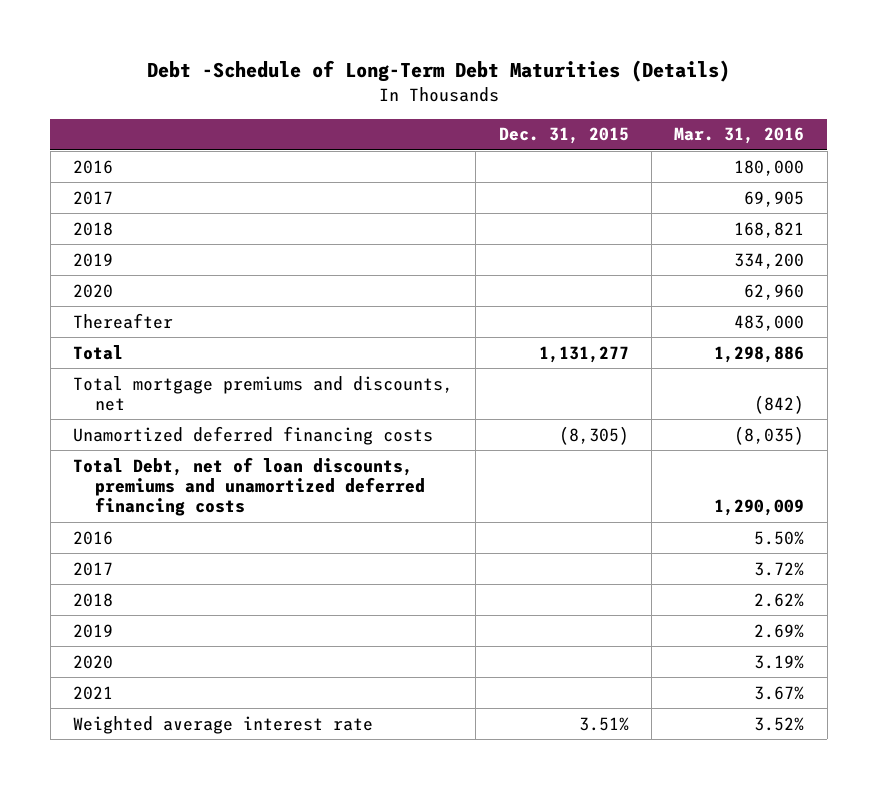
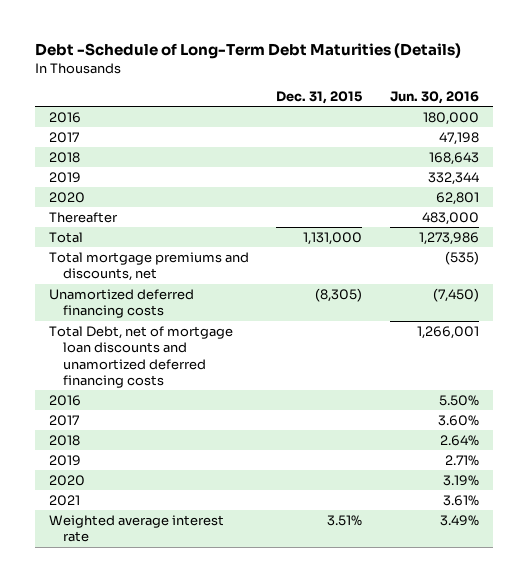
- | Dec. 31, 2015 | Mar. 31, 2016
+ | Dec. 31, 2015 | Jun. 30, 2016
- Total | 1,131,277 | 1,298,886
+ Total | 1,131,000 | 1,273,986
- Total Debt, net of loan discounts, premiums and unamortized deferred financing costs | | 1,290,009
+ Total Debt, net of mortgage loan discounts and unamortized deferred financing costs | | 1,266,001

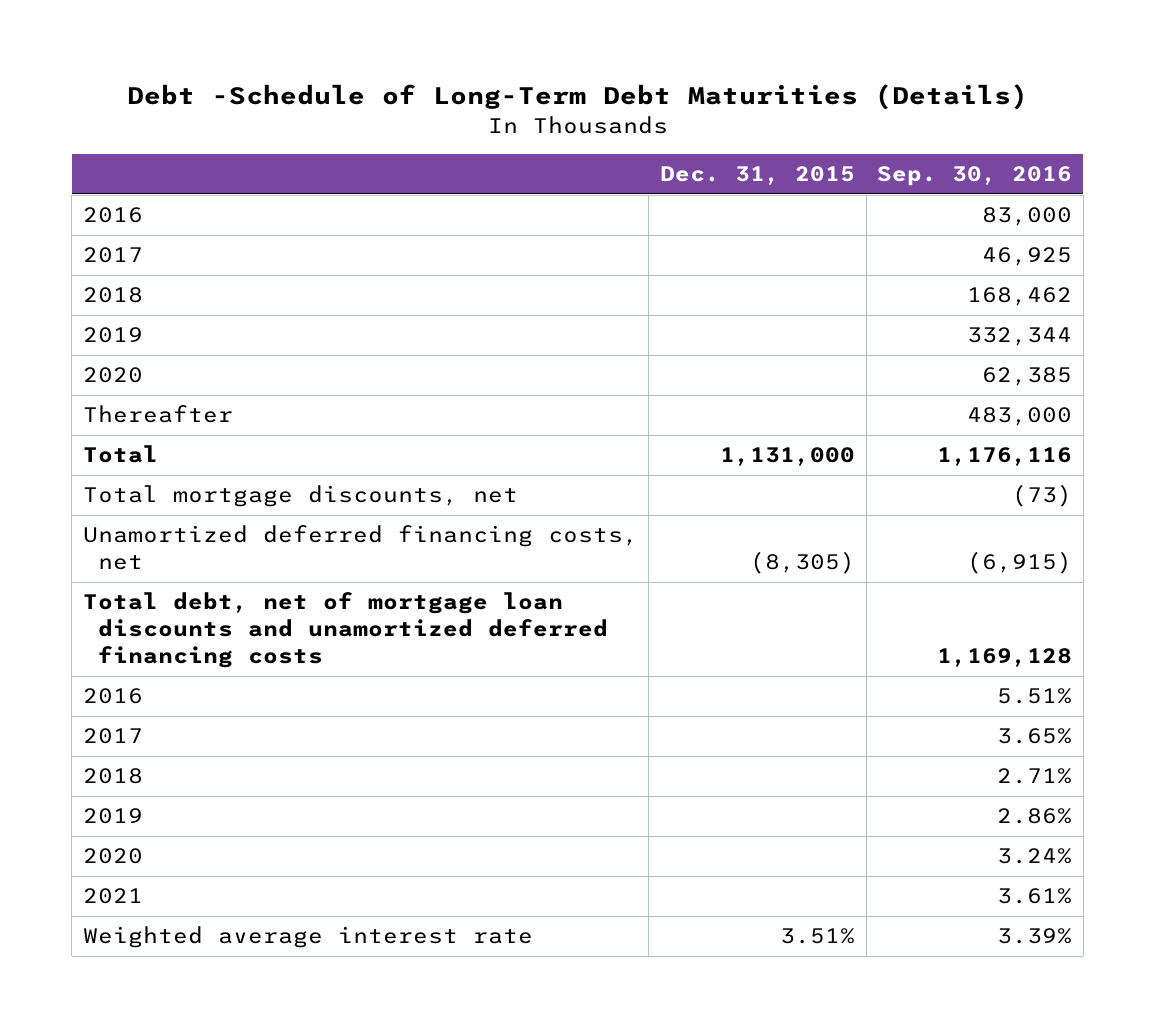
- | Dec. 31, 2015 | Jun. 30, 2016
+ | Dec. 31, 2015 | Sep. 30, 2016
- Total mortgage premiums and discounts, net | | (535)
- Unamortized deferred financing costs | (8,305) | (7,450)
- Total Debt, net of mortgage loan discounts and unamortized deferred financing costs | | 1,266,001
+ Total mortgage discounts, net | | (73)
+ Unamortized deferred financing costs, net | (8,305) | (6,915)
+ Total debt, net of mortgage loan discounts and unamortized deferred financing costs | | 1,169,128

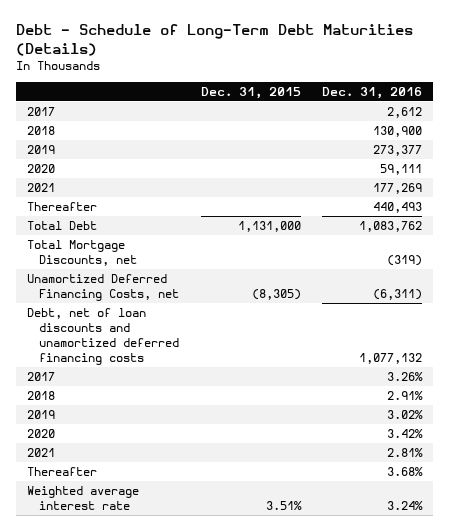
- Debt -Schedule of Long-Term Debt Maturities (Details)
+ Debt - Schedule of Long-Term Debt Maturities (Details)
- | Dec. 31, 2015 | Sep. 30, 2016
+ | Dec. 31, 2015 | Dec. 31, 2016
- 2016 | | 83,000
+ 2021 | | 177,269
- Total | 1,131,000 | 1,176,116
- Total mortgage discounts, net | | (73)
- Unamortized deferred financing costs, net | (8,305) | (6,915)
- Total debt, net of mortgage loan discounts and unamortized deferred financing costs | | 1,169,128
- 2016 | | 5.51%
+ Total Debt | 1,131,000 | 1,083,762
+ Total Mortgage Discounts, net | | (319)
+ Unamortized Deferred Financing Costs, net | (8,305) | (6,311)
+ Debt, net of loan discounts and unamortized deferred financing costs | | 1,077,132
+ Thereafter | | 3.68%

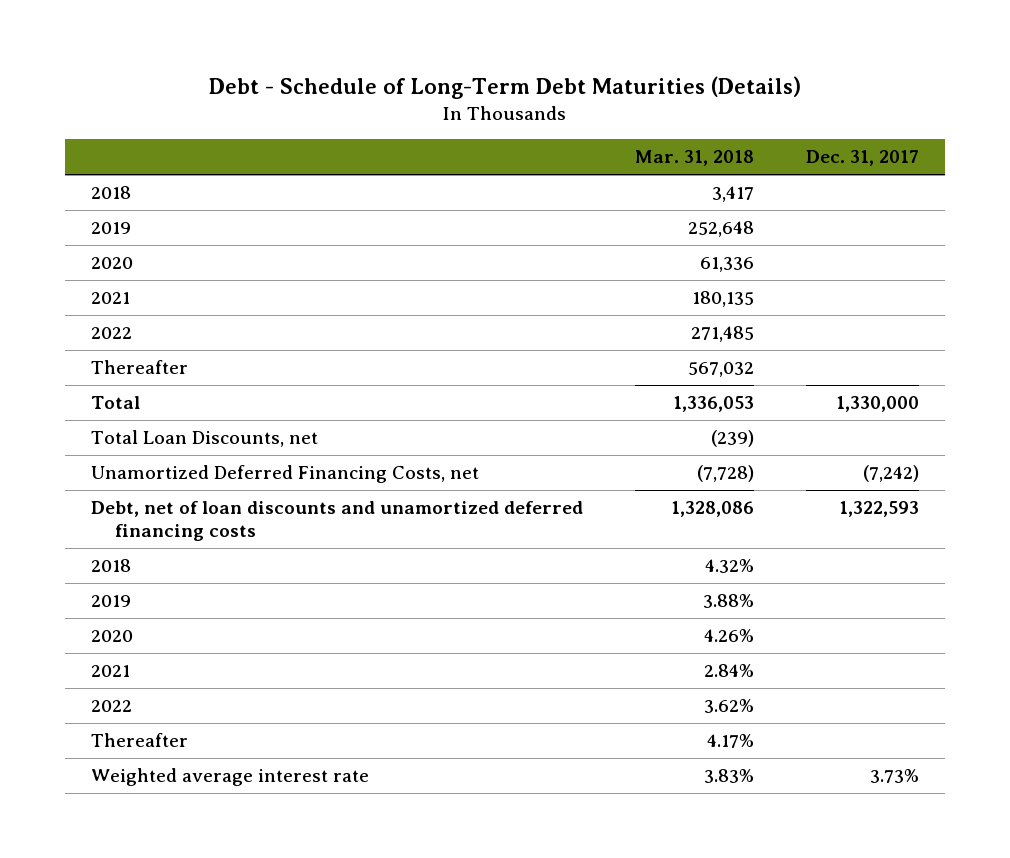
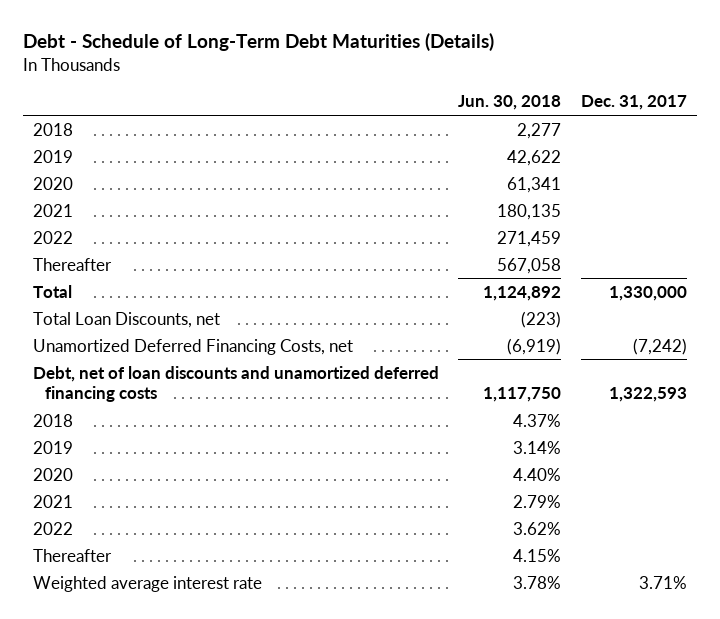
- | Mar. 31, 2018 | Dec. 31, 2017
+ | Jun. 30, 2018 | Dec. 31, 2017
- Weighted average interest rate | 3.83% | 3.73%
+ Weighted average interest rate | 3.78% | 3.71%

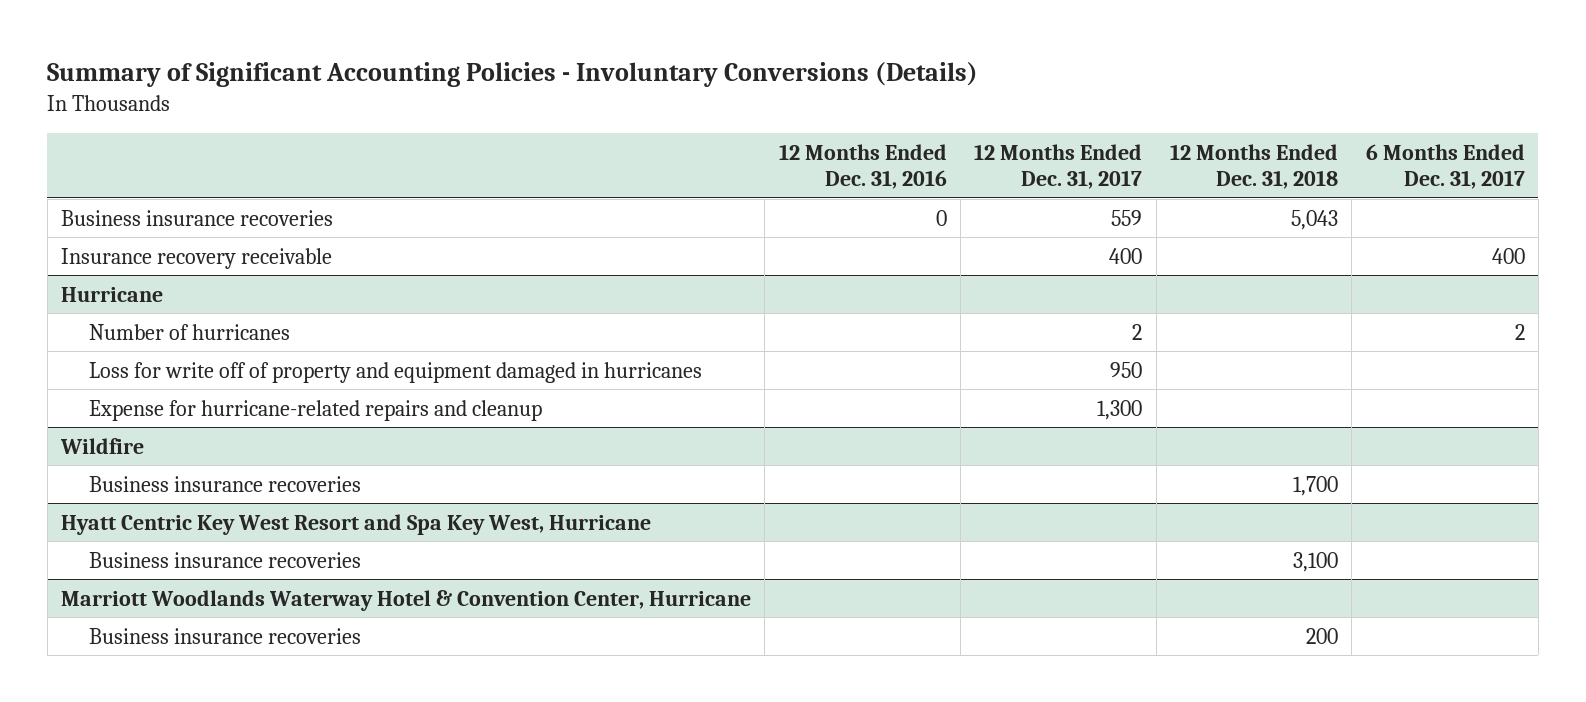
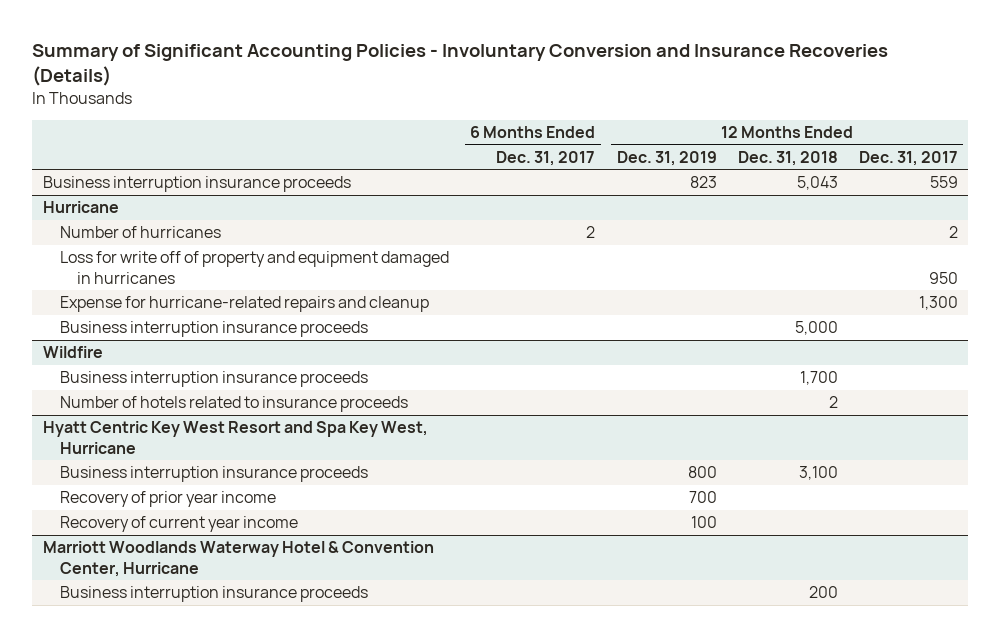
- Summary of Significant Accounting Policies - Involuntary Conversions (Details)
+ Summary of Significant Accounting Policies - Involuntary Conversion and Insurance Recoveries (Details)
- | 12 Months Ended Dec. 31, 2016 | 12 Months Ended Dec. 31, 2017 | 12 Months Ended Dec. 31, 2018 | 6 Months Ended Dec. 31, 2017
+ | 6 Months Ended Dec. 31, 2017 | 12 Months Ended Dec. 31, 2019 | 12 Months Ended Dec. 31, 2018 | 12 Months Ended Dec. 31, 2017
- Business insurance recoveries | 0 | 559 | 5,043 |
- Insurance recovery receivable | | 400 | | 400
+ Business interruption insurance proceeds | | 823 | 5,043 | 559
@ Hurricane
+ Business interruption insurance proceeds | | | 5,000 |
@ Wildfire
- Business insurance recoveries | | | 1,700 |
+ Business interruption insurance proceeds | | | 1,700 |
+ Number of hotels related to insurance proceeds | | | 2 |
@ Hyatt Centric Key West Resort and Spa Key West, Hurricane
- Business insurance recoveries | | | 3,100 |
+ Business interruption insurance proceeds | | 800 | 3,100 |
+ Recovery of prior year income | | 700 | |
+ Recovery of current year income | | 100 | |
@ Marriott Woodlands Waterway Hotel & Convention Center, Hurricane
- Business insurance recoveries | | | 200 |
+ Business interruption insurance proceeds | | | 200 |

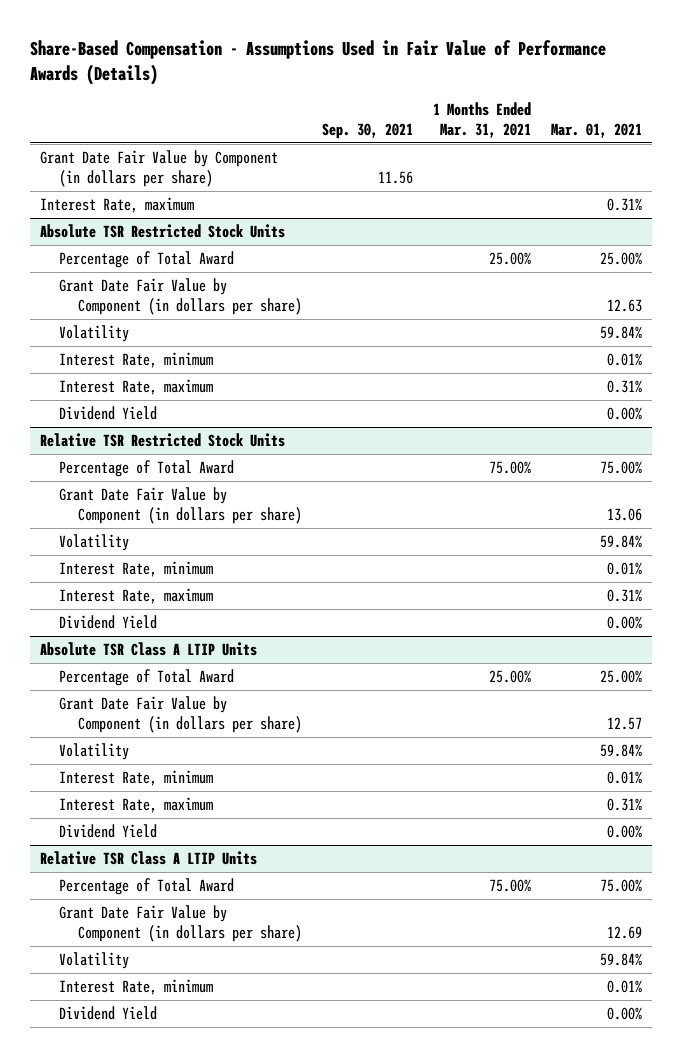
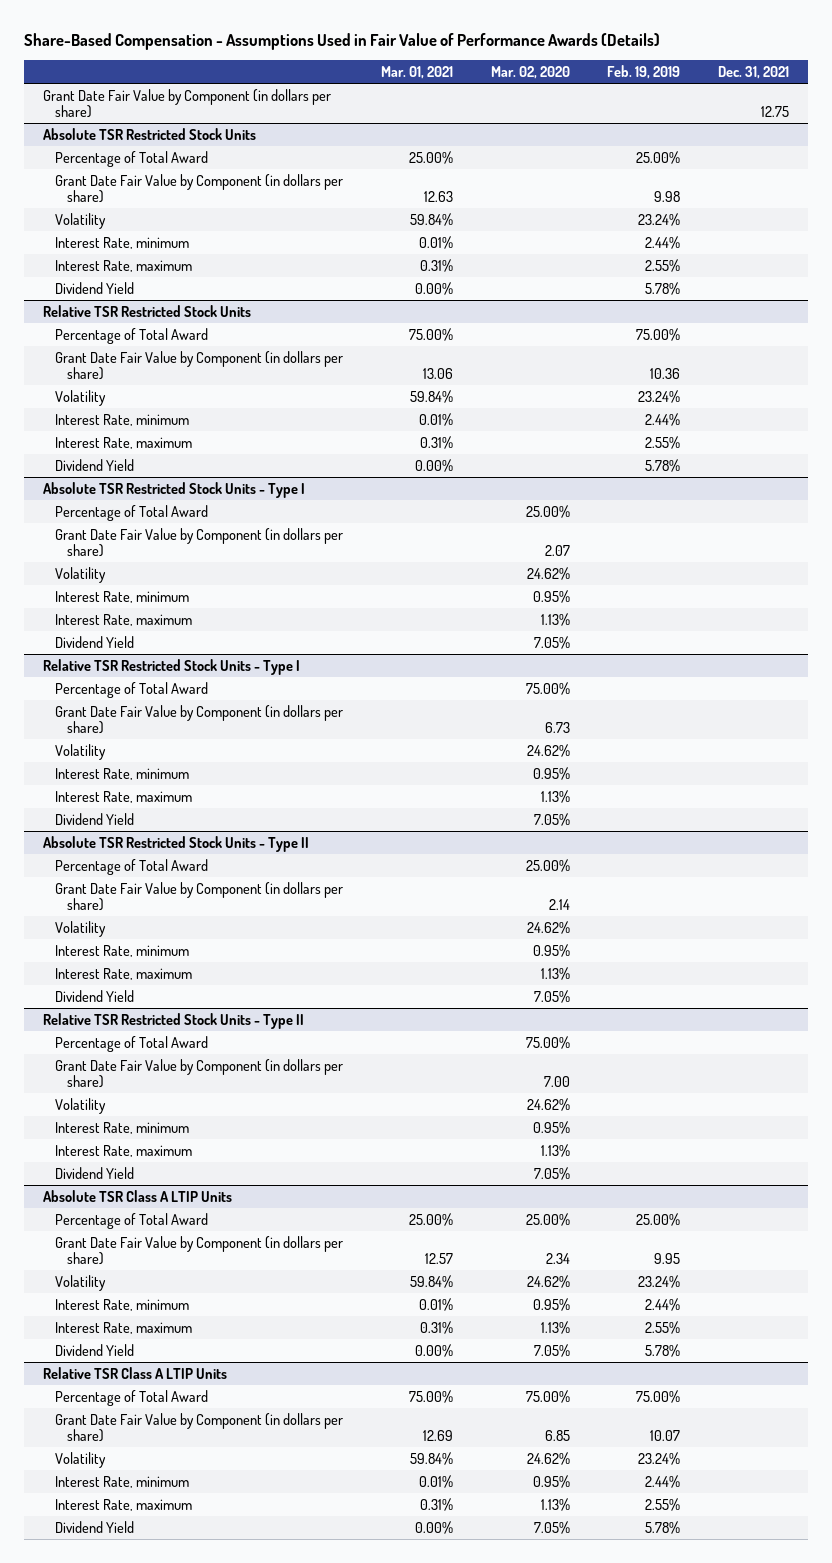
- | Sep. 30, 2021 | 1 Months Ended Mar. 31, 2021 | Mar. 01, 2021
+ | Mar. 01, 2021 | Mar. 02, 2020 | Feb. 19, 2019 | Dec. 31, 2021
- Interest Rate, maximum | | | 0.31%
+ Absolute TSR Restricted Stock Units - Type I
+ Percentage of Total Award | | 25.00% | |
+ Grant Date Fair Value by Component (in dollars per share) | | 2.07 | |
+ Volatility | | 24.62% | |
+ Interest Rate, minimum | | 0.95% | |
+ Interest Rate, maximum | | 1.13% | |
+ Dividend Yield | | 7.05% | |
+ Relative TSR Restricted Stock Units - Type I
+ Percentage of Total Award | | 75.00% | |
+ Grant Date Fair Value by Component (in dollars per share) | | 6.73 | |
+ Volatility | | 24.62% | |
+ Interest Rate, minimum | | 0.95% | |
+ Interest Rate, maximum | | 1.13% | |
+ Dividend Yield | | 7.05% | |
+ Absolute TSR Restricted Stock Units - Type II
+ Percentage of Total Award | | 25.00% | |
+ Grant Date Fair Value by Component (in dollars per share) | | 2.14 | |
+ Volatility | | 24.62% | |
+ Interest Rate, minimum | | 0.95% | |
+ Interest Rate, maximum | | 1.13% | |
+ Dividend Yield | | 7.05% | |
+ Relative TSR Restricted Stock Units - Type II
+ Percentage of Total Award | | 75.00% | |
+ Grant Date Fair Value by Component (in dollars per share) | | 7.00 | |
+ Volatility | | 24.62% | |
+ Interest Rate, minimum | | 0.95% | |
+ Interest Rate, maximum | | 1.13% | |
+ Dividend Yield | | 7.05% | |
@ Relative TSR Class A LTIP Units
+ Interest Rate, maximum | 0.31% | 1.13% | 2.55% |

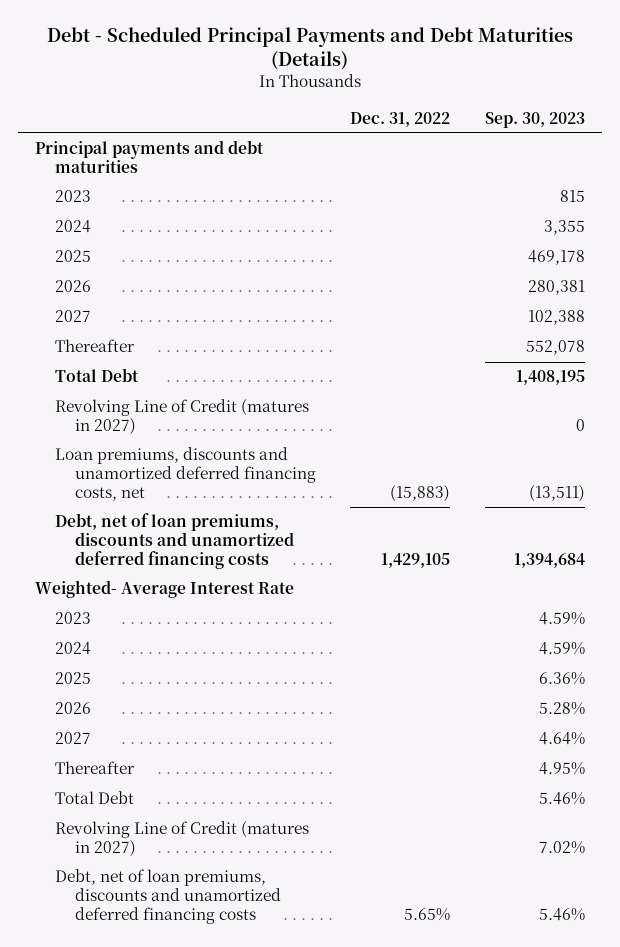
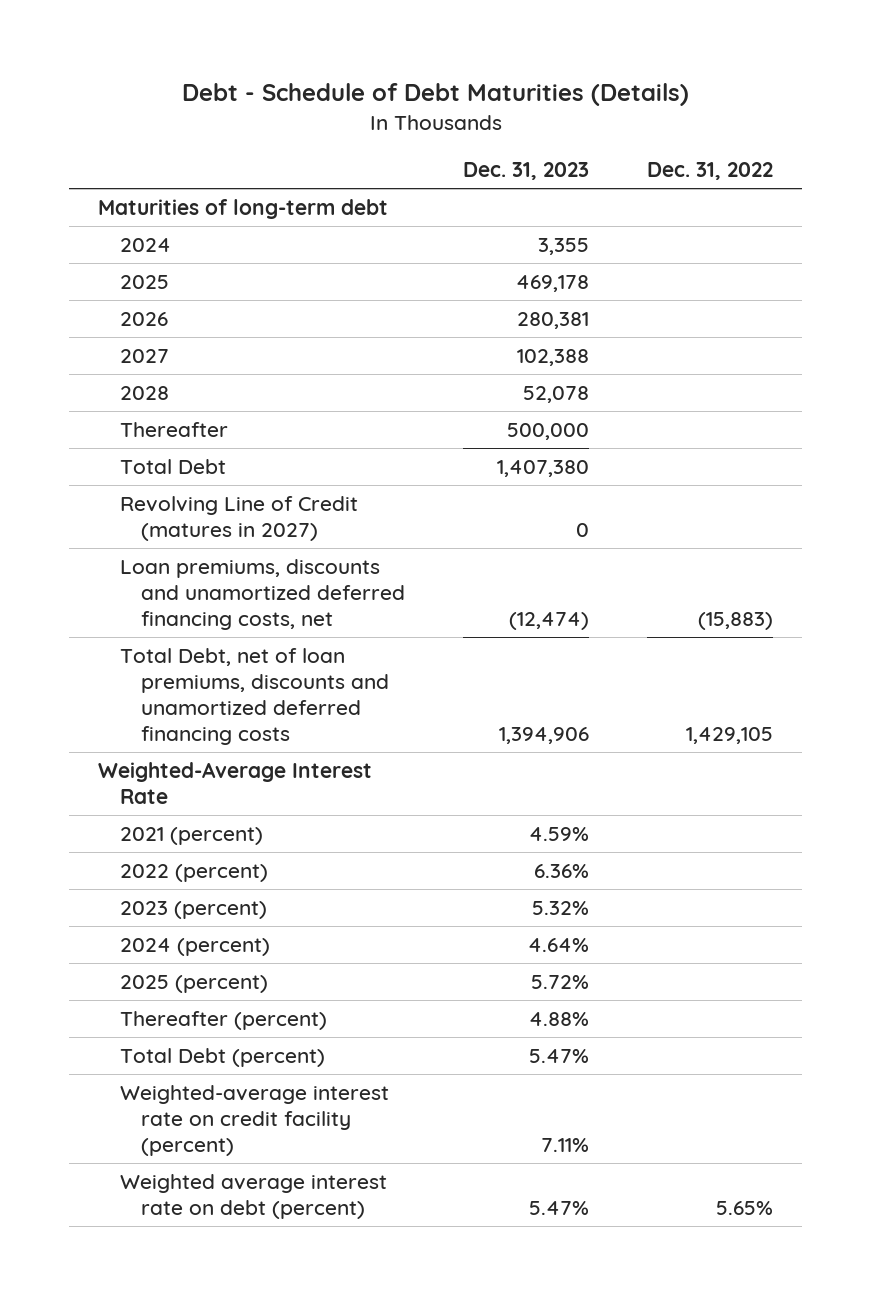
- Debt - Scheduled Principal Payments and Debt Maturities (Details)
+ Debt - Schedule of Debt Maturities (Details)
- | Dec. 31, 2022 | Sep. 30, 2023
+ | Dec. 31, 2023 | Dec. 31, 2022
- Principal payments and debt maturities
- 2023 | | 815
+ Maturities of long-term debt
+ 2028 | 52,078 |
- Debt, net of loan premiums, discounts and unamortized deferred financing costs | 1,429,105 | 1,394,684
- Weighted- Average Interest Rate
- 2023 | | 4.59%
- 2024 | | 4.59%
- 2025 | | 6.36%
- 2026 | | 5.28%
- 2027 | | 4.64%
- Thereafter | | 4.95%
- Total Debt | | 5.46%
- Revolving Line of Credit (matures in 2027) | | 7.02%
- Debt, net of loan premiums, discounts and unamortized deferred financing costs | 5.65% | 5.46%
+ Total Debt, net of loan premiums, discounts and unamortized deferred financing costs | 1,394,906 | 1,429,105
+ Weighted-Average Interest Rate
+ 2021 (percent) | 4.59% |
+ 2022 (percent) | 6.36% |
+ 2023 (percent) | 5.32% |
+ 2024 (percent) | 4.64% |
+ 2025 (percent) | 5.72% |
+ Thereafter (percent) | 4.88% |
+ Total Debt (percent) | 5.47% |
+ Weighted-average interest rate on credit facility (percent) | 7.11% |
+ Weighted average interest rate on debt (percent) | 5.47% | 5.65%

